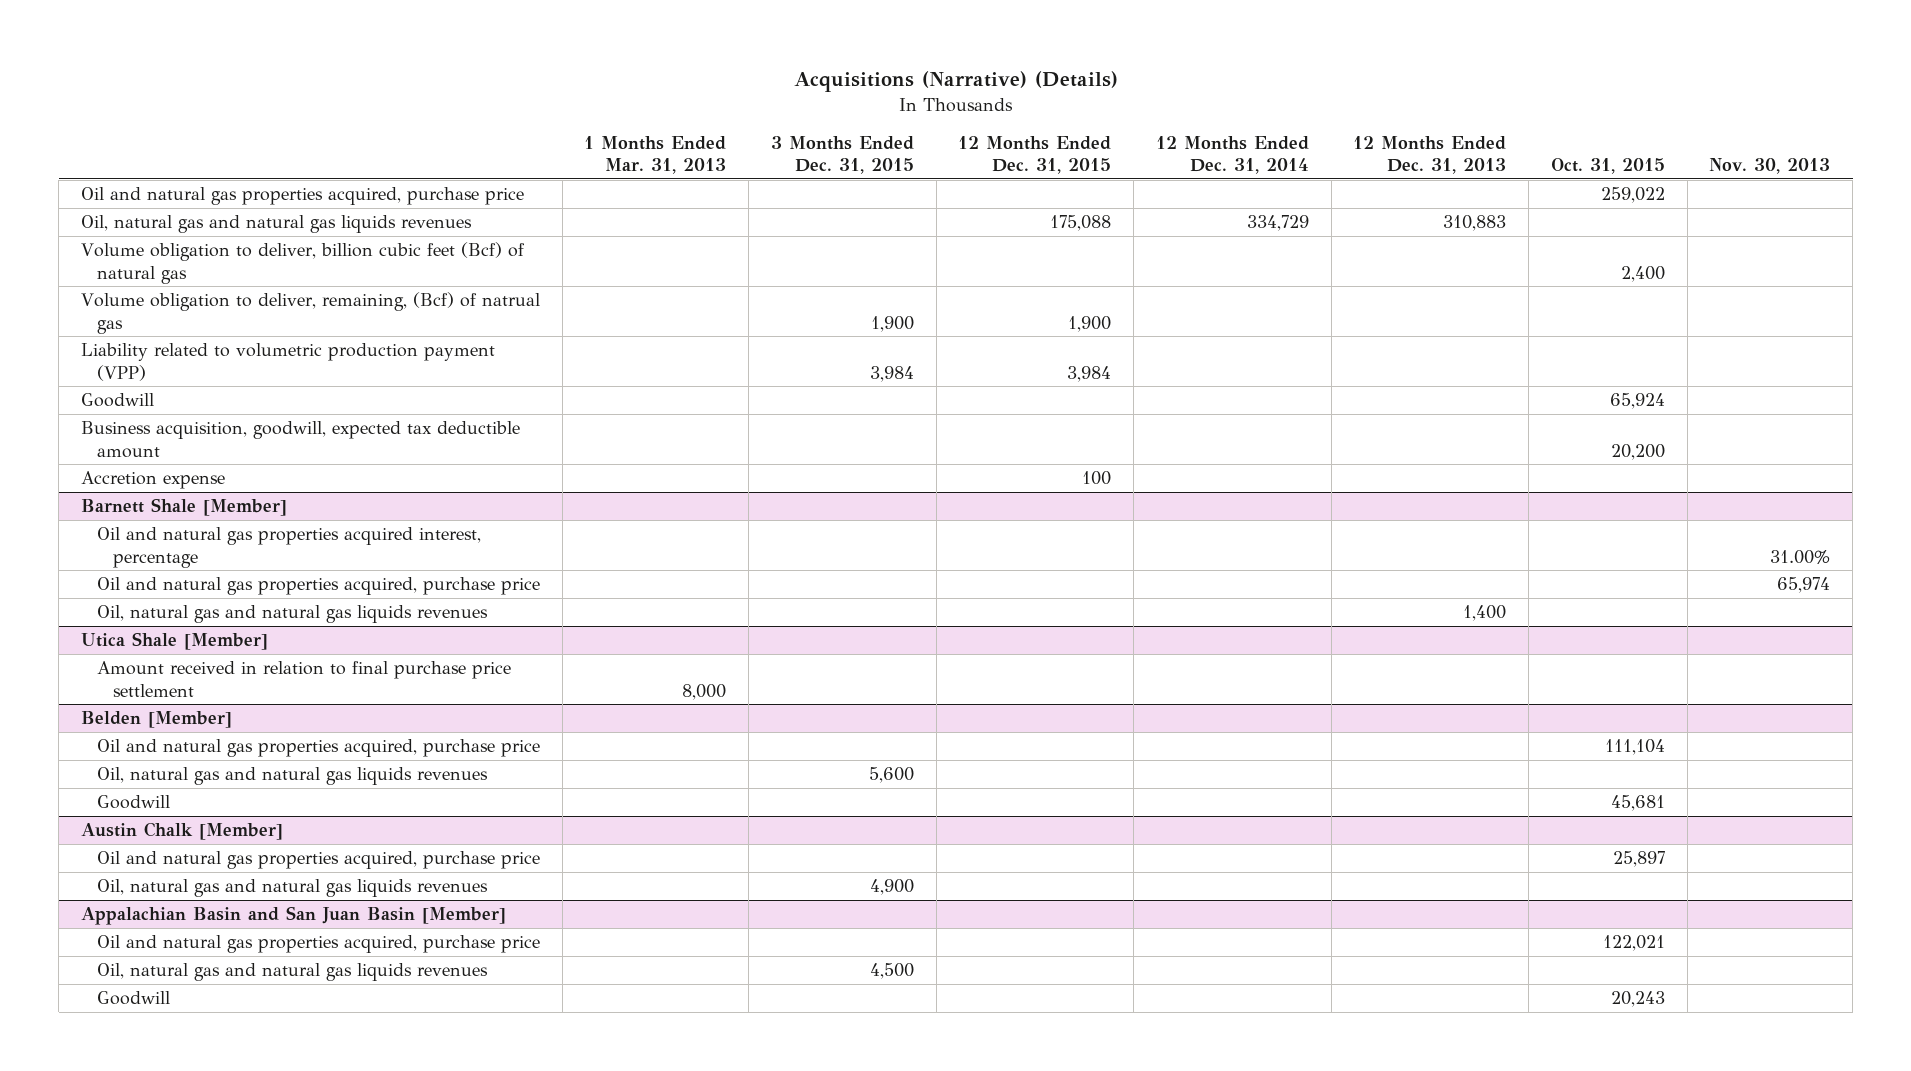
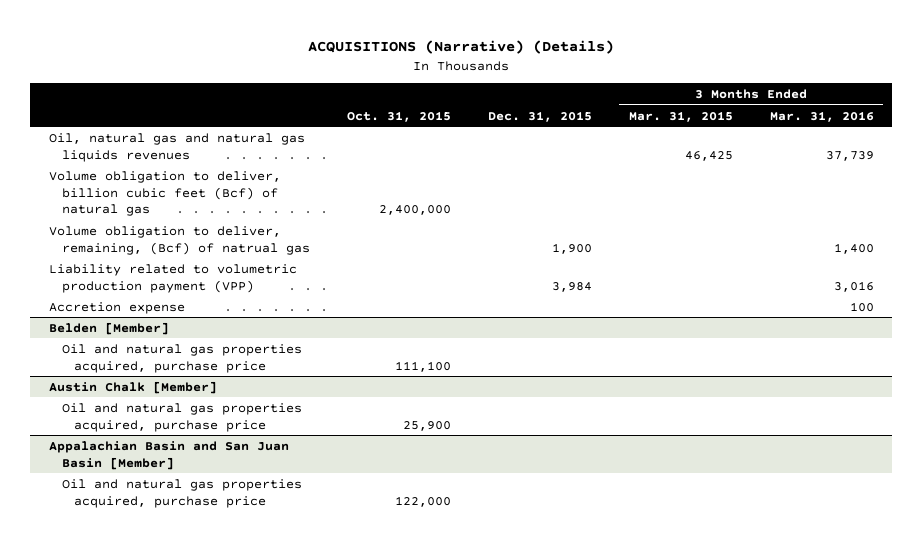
- Acquisitions (Narrative) (Details)
+ ACQUISITIONS (Narrative) (Details)
- | 1 Months Ended Mar. 31, 2013 | 3 Months Ended Dec. 31, 2015 | 12 Months Ended Dec. 31, 2015 | 12 Months Ended Dec. 31, 2014 | 12 Months Ended Dec. 31, 2013 | Oct. 31, 2015 | Nov. 30, 2013
+ | Oct. 31, 2015 | Dec. 31, 2015 | 3 Months Ended Mar. 31, 2015 | 3 Months Ended Mar. 31, 2016
- Oil and natural gas properties acquired, purchase price | | | | | | 259,022 |
- Volume obligation to deliver, billion cubic feet (Bcf) of natural gas | | | | | | 2,400 |
+ Volume obligation to deliver, billion cubic feet (Bcf) of natural gas | 2,400,000 | | |
- Goodwill | | | | | | 65,924 |
- Business acquisition, goodwill, expected tax deductible amount | | | | | | 20,200 |
- Barnett Shale [Member]
- Oil and natural gas properties acquired interest, percentage | | | | | | | 31.00%
- Oil and natural gas properties acquired, purchase price | | | | | | | 65,974
- Oil, natural gas and natural gas liquids revenues | | | | | 1,400 | |
- Utica Shale [Member]
- Amount received in relation to final purchase price settlement | 8,000 | | | | | |
@ Belden [Member]
- Oil and natural gas properties acquired, purchase price | | | | | | 111,104 |
- Oil, natural gas and natural gas liquids revenues | | 5,600 | | | | |
- Goodwill | | | | | | 45,681 |
+ Oil and natural gas properties acquired, purchase price | 111,100 | | |
@ Austin Chalk [Member]
- Oil and natural gas properties acquired, purchase price | | | | | | 25,897 |
- Oil, natural gas and natural gas liquids revenues | | 4,900 | | | | |
+ Oil and natural gas properties acquired, purchase price | 25,900 | | |
@ Appalachian Basin and San Juan Basin [Member]
- Oil and natural gas properties acquired, purchase price | | | | | | 122,021 |
- Oil, natural gas and natural gas liquids revenues | | 4,500 | | | | |
- Goodwill | | | | | | 20,243 |
+ Oil and natural gas properties acquired, purchase price | 122,000 | | |

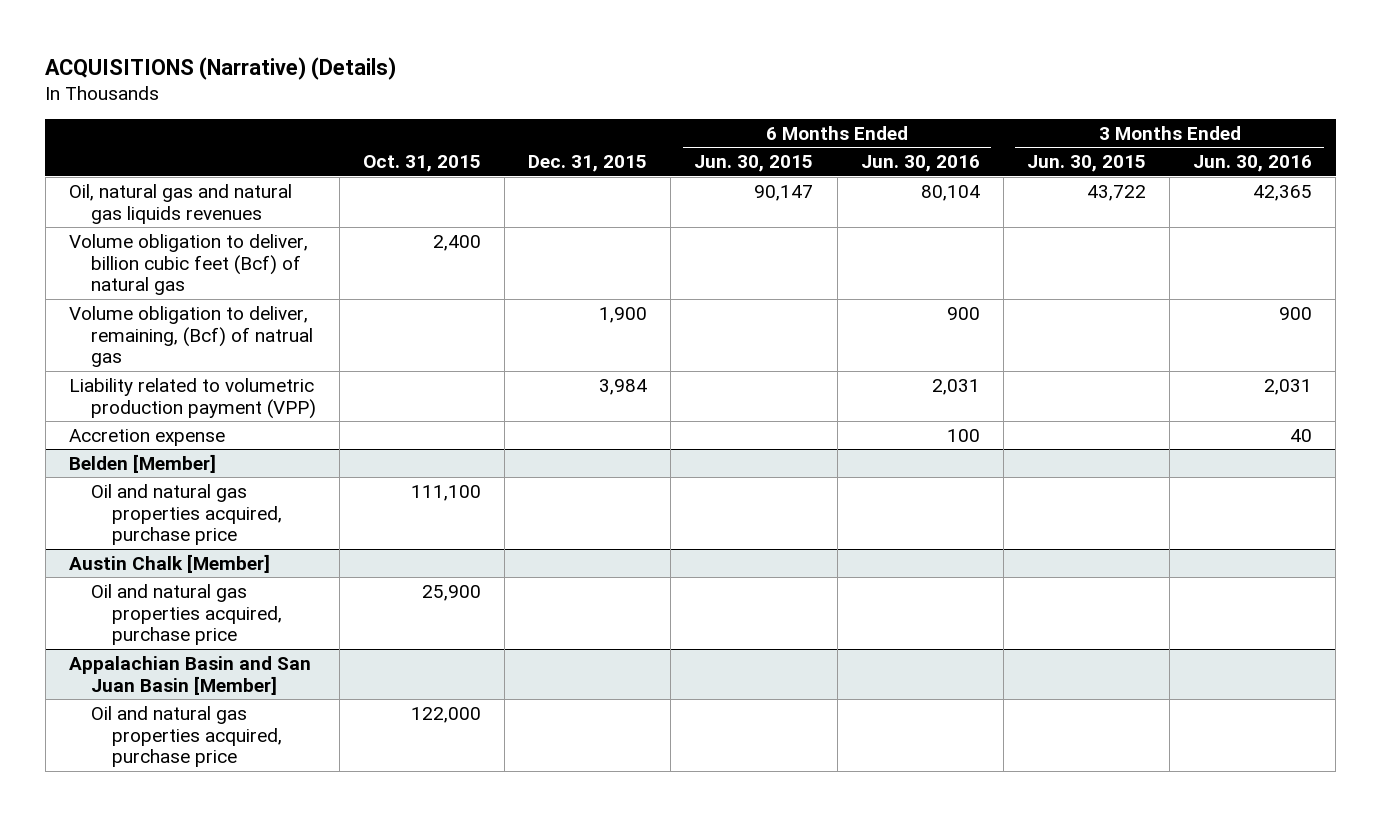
- | Oct. 31, 2015 | Dec. 31, 2015 | 3 Months Ended Mar. 31, 2015 | 3 Months Ended Mar. 31, 2016
+ | Oct. 31, 2015 | Dec. 31, 2015 | 6 Months Ended Jun. 30, 2015 | 6 Months Ended Jun. 30, 2016 | 3 Months Ended Jun. 30, 2015 | 3 Months Ended Jun. 30, 2016
- Volume obligation to deliver, billion cubic feet (Bcf) of natural gas | 2,400,000 | | |
+ Volume obligation to deliver, billion cubic feet (Bcf) of natural gas | 2,400 | | | | |

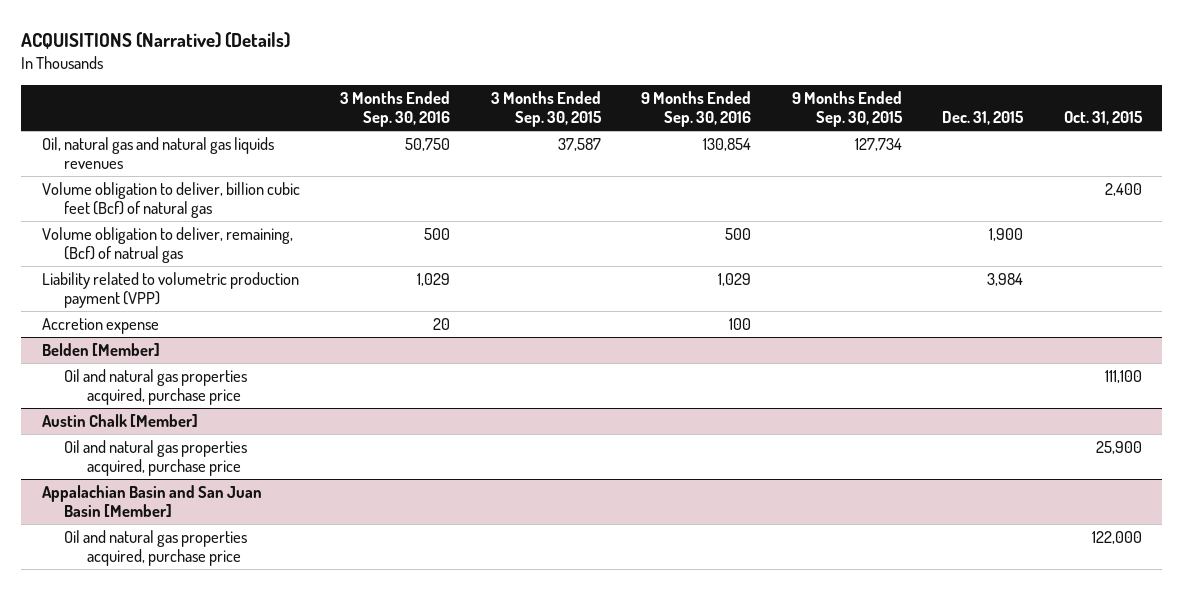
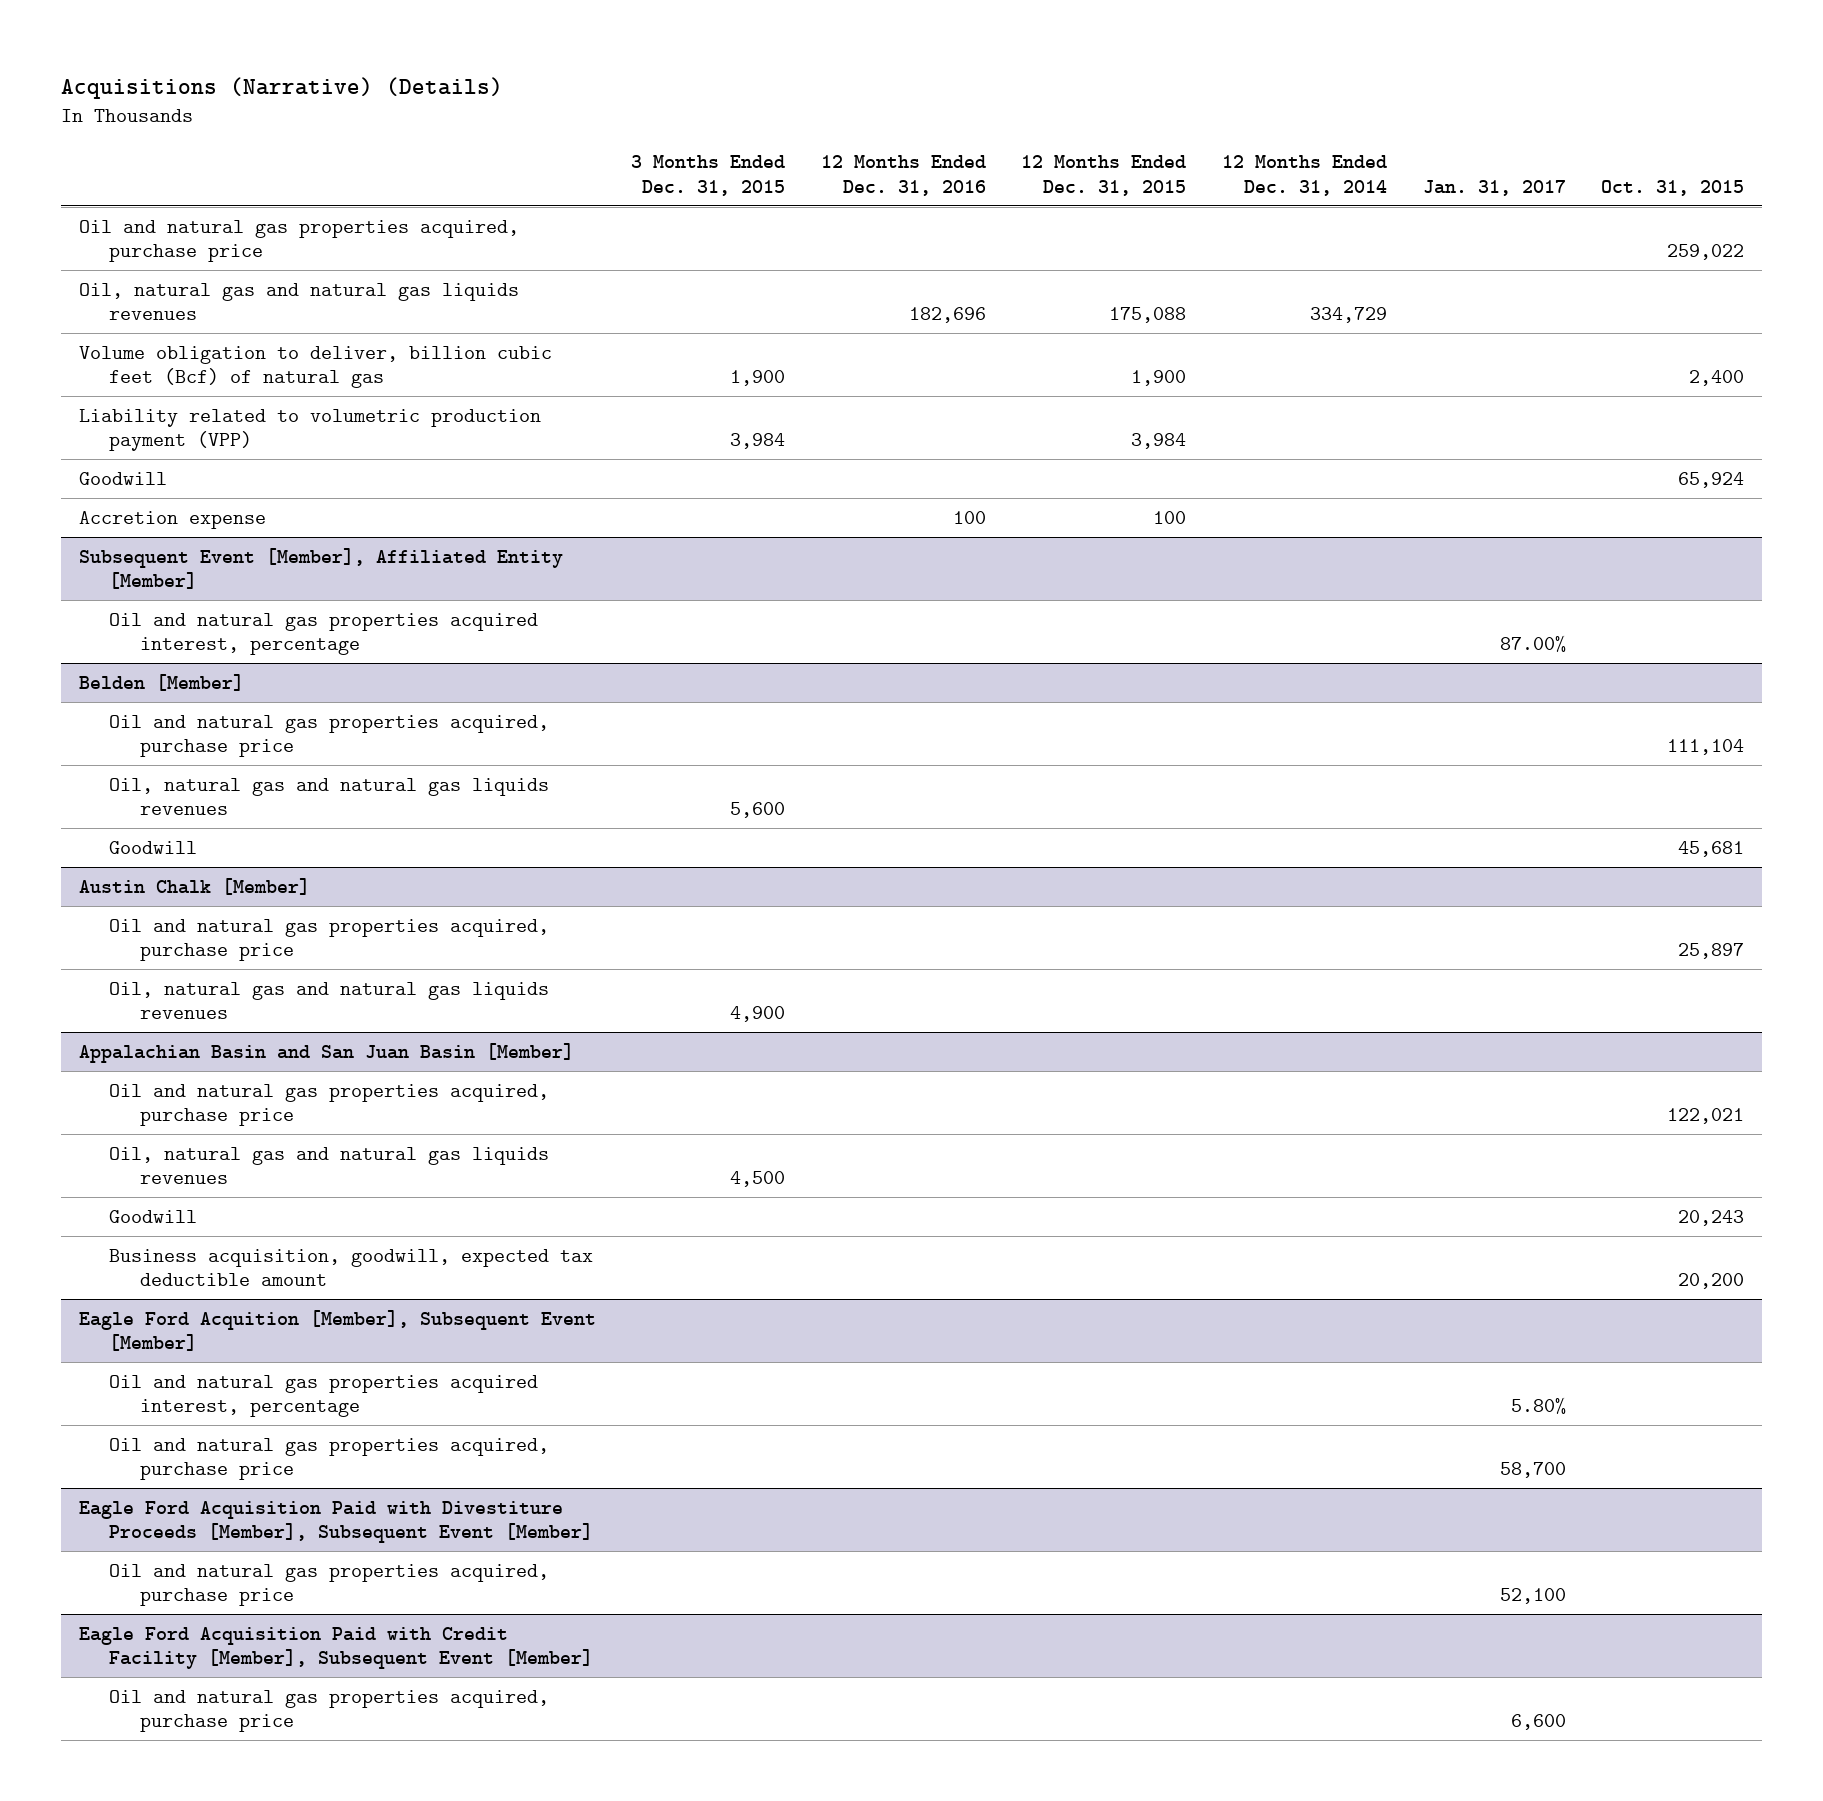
- ACQUISITIONS (Narrative) (Details)
+ Acquisitions (Narrative) (Details)
- | 3 Months Ended Sep. 30, 2016 | 3 Months Ended Sep. 30, 2015 | 9 Months Ended Sep. 30, 2016 | 9 Months Ended Sep. 30, 2015 | Dec. 31, 2015 | Oct. 31, 2015
+ | 3 Months Ended Dec. 31, 2015 | 12 Months Ended Dec. 31, 2016 | 12 Months Ended Dec. 31, 2015 | 12 Months Ended Dec. 31, 2014 | Jan. 31, 2017 | Oct. 31, 2015
+ Oil and natural gas properties acquired, purchase price | | | | | | 259,022
- Volume obligation to deliver, remaining, (Bcf) of natrual gas | 500 | | 500 | | 1,900 |
+ Goodwill | | | | | | 65,924
+ Subsequent Event [Member], Affiliated Entity [Member]
+ Oil and natural gas properties acquired interest, percentage | | | | | 87.00% |
@ Belden [Member]
- Oil and natural gas properties acquired, purchase price | | | | | | 111,100
+ Oil and natural gas properties acquired, purchase price | | | | | | 111,104
+ Oil, natural gas and natural gas liquids revenues | 5,600 | | | | |
+ Goodwill | | | | | | 45,681
@ Austin Chalk [Member]
- Oil and natural gas properties acquired, purchase price | | | | | | 25,900
+ Oil and natural gas properties acquired, purchase price | | | | | | 25,897
+ Oil, natural gas and natural gas liquids revenues | 4,900 | | | | |
@ Appalachian Basin and San Juan Basin [Member]
- Oil and natural gas properties acquired, purchase price | | | | | | 122,000
+ Oil and natural gas properties acquired, purchase price | | | | | | 122,021
+ Oil, natural gas and natural gas liquids revenues | 4,500 | | | | |
+ Goodwill | | | | | | 20,243
+ Business acquisition, goodwill, expected tax deductible amount | | | | | | 20,200
+ Eagle Ford Acquition [Member], Subsequent Event [Member]
+ Oil and natural gas properties acquired interest, percentage | | | | | 5.80% |
+ Oil and natural gas properties acquired, purchase price | | | | | 58,700 |
+ Eagle Ford Acquisition Paid with Divestiture Proceeds [Member], Subsequent Event [Member]
+ Oil and natural gas properties acquired, purchase price | | | | | 52,100 |
+ Eagle Ford Acquisition Paid with Credit Facility [Member], Subsequent Event [Member]
+ Oil and natural gas properties acquired, purchase price | | | | | 6,600 |

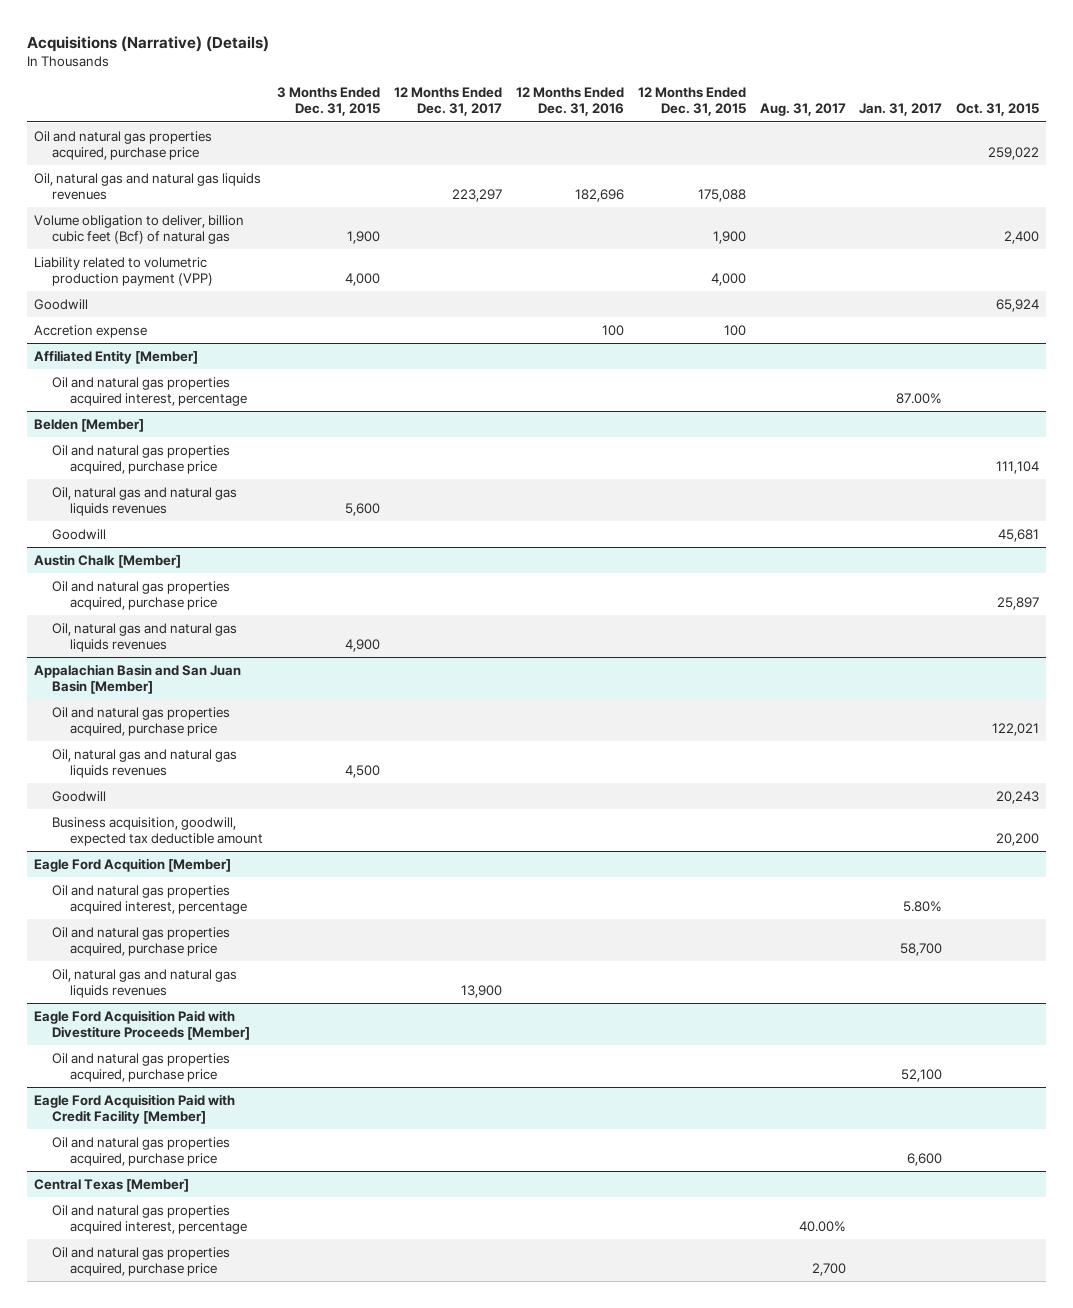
- | 3 Months Ended Dec. 31, 2015 | 12 Months Ended Dec. 31, 2016 | 12 Months Ended Dec. 31, 2015 | 12 Months Ended Dec. 31, 2014 | Jan. 31, 2017 | Oct. 31, 2015
+ | 3 Months Ended Dec. 31, 2015 | 12 Months Ended Dec. 31, 2017 | 12 Months Ended Dec. 31, 2016 | 12 Months Ended Dec. 31, 2015 | Aug. 31, 2017 | Jan. 31, 2017 | Oct. 31, 2015
- Liability related to volumetric production payment (VPP) | 3,984 | | 3,984 | | |
+ Liability related to volumetric production payment (VPP) | 4,000 | | | 4,000 | | |
- Subsequent Event [Member], Affiliated Entity [Member]
+ Affiliated Entity [Member]
- Eagle Ford Acquition [Member], Subsequent Event [Member]
+ Eagle Ford Acquition [Member]
- Eagle Ford Acquisition Paid with Divestiture Proceeds [Member], Subsequent Event [Member]
+ Oil, natural gas and natural gas liquids revenues | | 13,900 | | | | |
+ Eagle Ford Acquisition Paid with Divestiture Proceeds [Member]
- Eagle Ford Acquisition Paid with Credit Facility [Member], Subsequent Event [Member]
+ Eagle Ford Acquisition Paid with Credit Facility [Member]
+ Central Texas [Member]
+ Oil and natural gas properties acquired interest, percentage | | | | | 40.00% | |
+ Oil and natural gas properties acquired, purchase price | | | | | 2,700 | |

